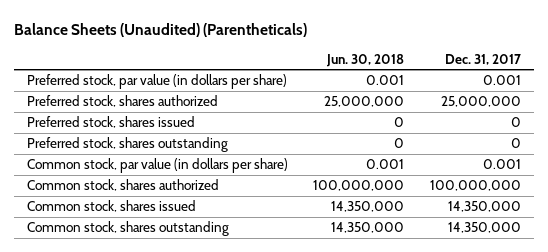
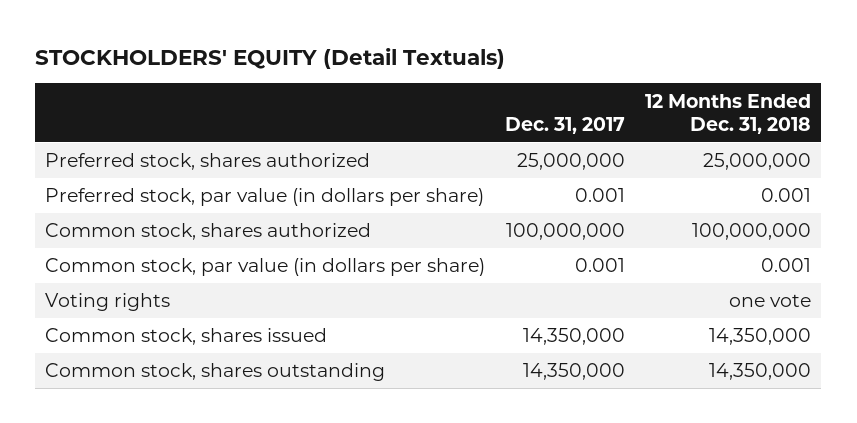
- Balance Sheets (Unaudited) (Parentheticals)
+ STOCKHOLDERS' EQUITY (Detail Textuals)
- | Jun. 30, 2018 | Dec. 31, 2017
+ | Dec. 31, 2017 | 12 Months Ended Dec. 31, 2018
- Preferred stock, shares issued | 0 | 0
- Preferred stock, shares outstanding | 0 | 0
moved down: Preferred stock, par value (in dollars per share) | 0.001 | 0.001
moved down: Common stock, par value (in dollars per share) | 0.001 | 0.001
+ Voting rights | | one vote

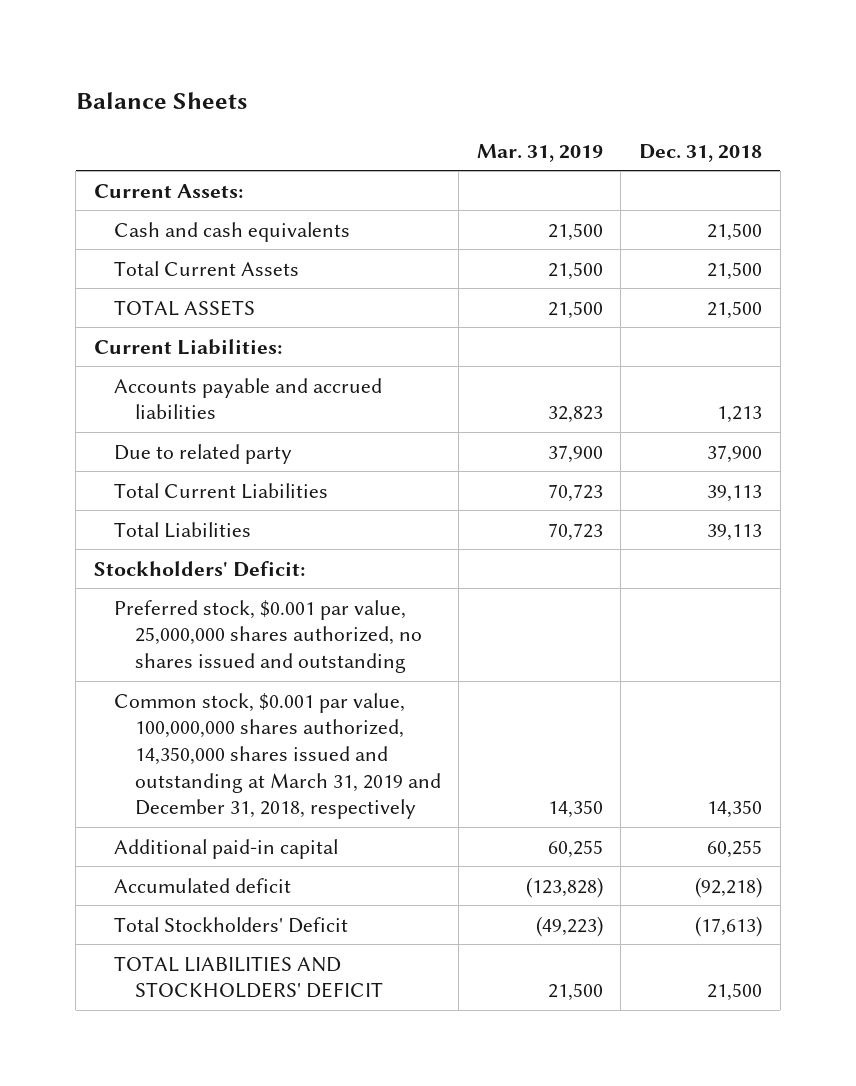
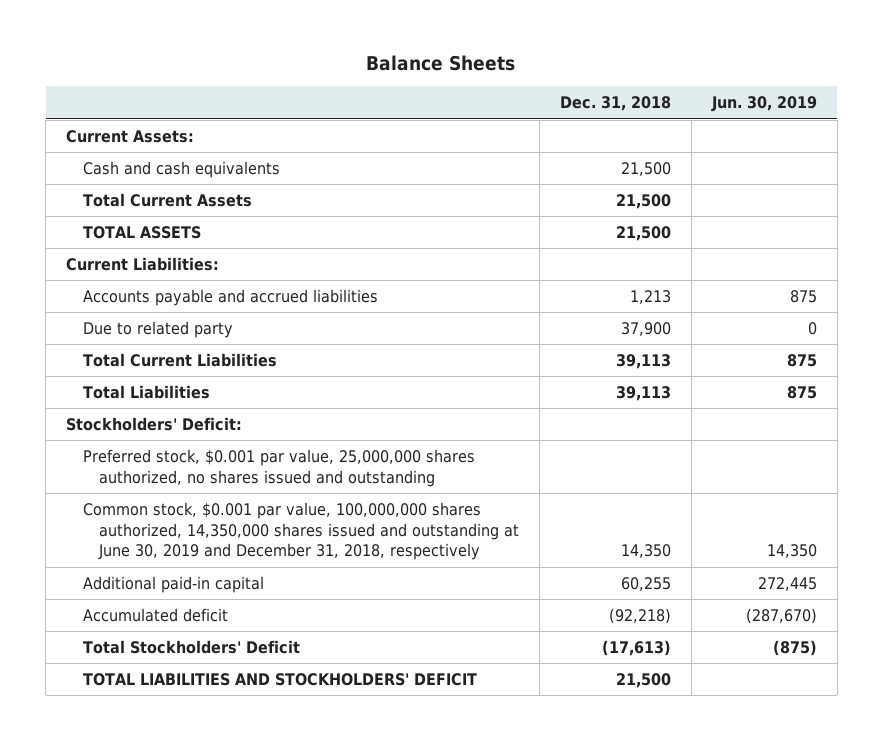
- | Mar. 31, 2019 | Dec. 31, 2018
+ | Dec. 31, 2018 | Jun. 30, 2019
- Common stock, $0.001 par value, 100,000,000 shares authorized, 14,350,000 shares issued and outstanding at March 31, 2019 and December 31, 2018, respectively | 14,350 | 14,350
+ Common stock, $0.001 par value, 100,000,000 shares authorized, 14,350,000 shares issued and outstanding at June 30, 2019 and December 31, 2018, respectively | 14,350 | 14,350

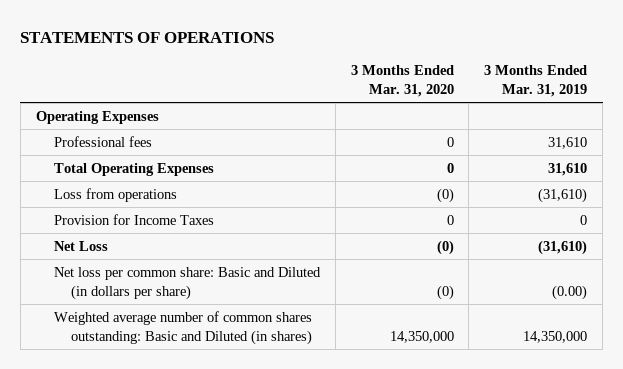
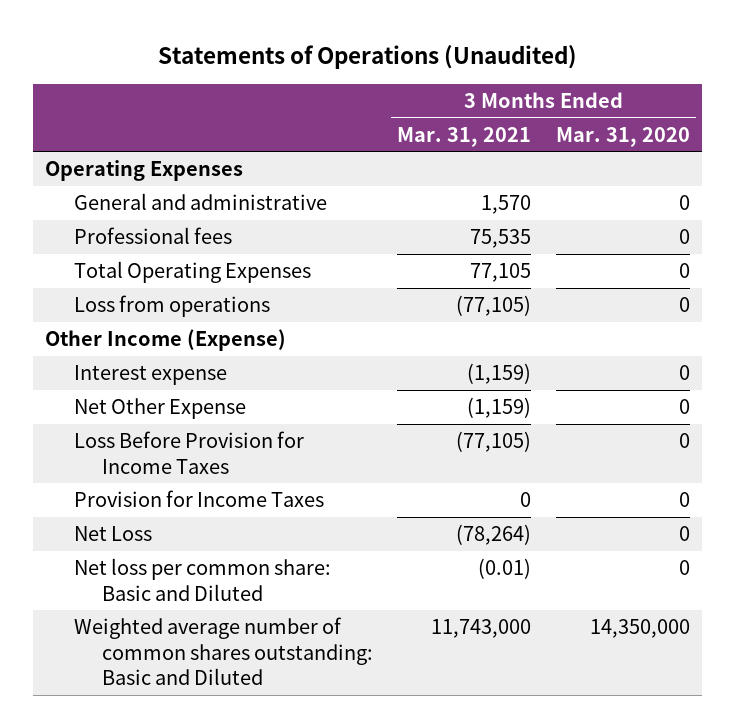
- STATEMENTS OF OPERATIONS
+ Statements of Operations (Unaudited)
- | 3 Months Ended Mar. 31, 2020 | 3 Months Ended Mar. 31, 2019
+ | 3 Months Ended Mar. 31, 2021 | 3 Months Ended Mar. 31, 2020
+ General and administrative | 1,570 | 0
- Loss from operations | (0) | (31,610)
+ Loss from operations | (77,105) | 0
+ Other Income (Expense)
+ Interest expense | (1,159) | 0
+ Net Other Expense | (1,159) | 0
+ Loss Before Provision for Income Taxes | (77,105) | 0
- Net Loss | (0) | (31,610)
- Net loss per common share: Basic and Diluted (in dollars per share) | (0) | (0.00)
- Weighted average number of common shares outstanding: Basic and Diluted (in shares) | 14,350,000 | 14,350,000
+ Net Loss | (78,264) | 0
+ Net loss per common share: Basic and Diluted | (0.01) | 0
+ Weighted average number of common shares outstanding: Basic and Diluted | 11,743,000 | 14,350,000

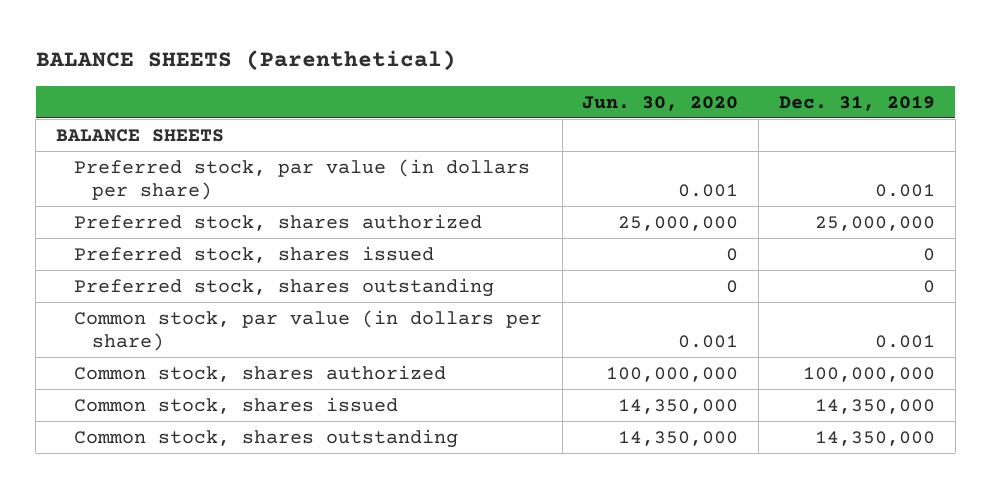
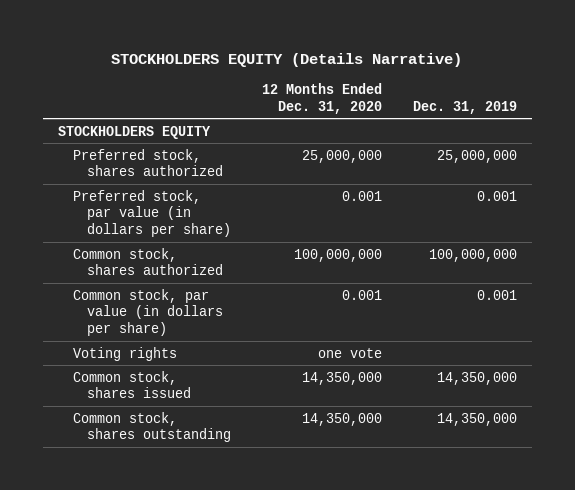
- BALANCE SHEETS (Parenthetical)
+ STOCKHOLDERS EQUITY (Details Narrative)
- | Jun. 30, 2020 | Dec. 31, 2019
+ | 12 Months Ended Dec. 31, 2020 | Dec. 31, 2019
- BALANCE SHEETS
+ STOCKHOLDERS EQUITY
- Preferred stock, shares issued | 0 | 0
- Preferred stock, shares outstanding | 0 | 0
moved down: Preferred stock, par value (in dollars per share) | 0.001 | 0.001
moved down: Common stock, par value (in dollars per share) | 0.001 | 0.001
+ Voting rights | one vote |

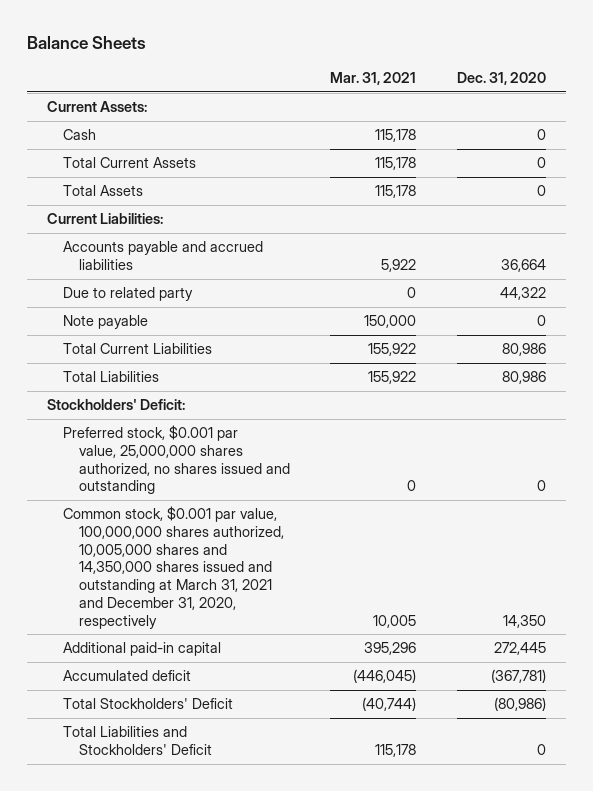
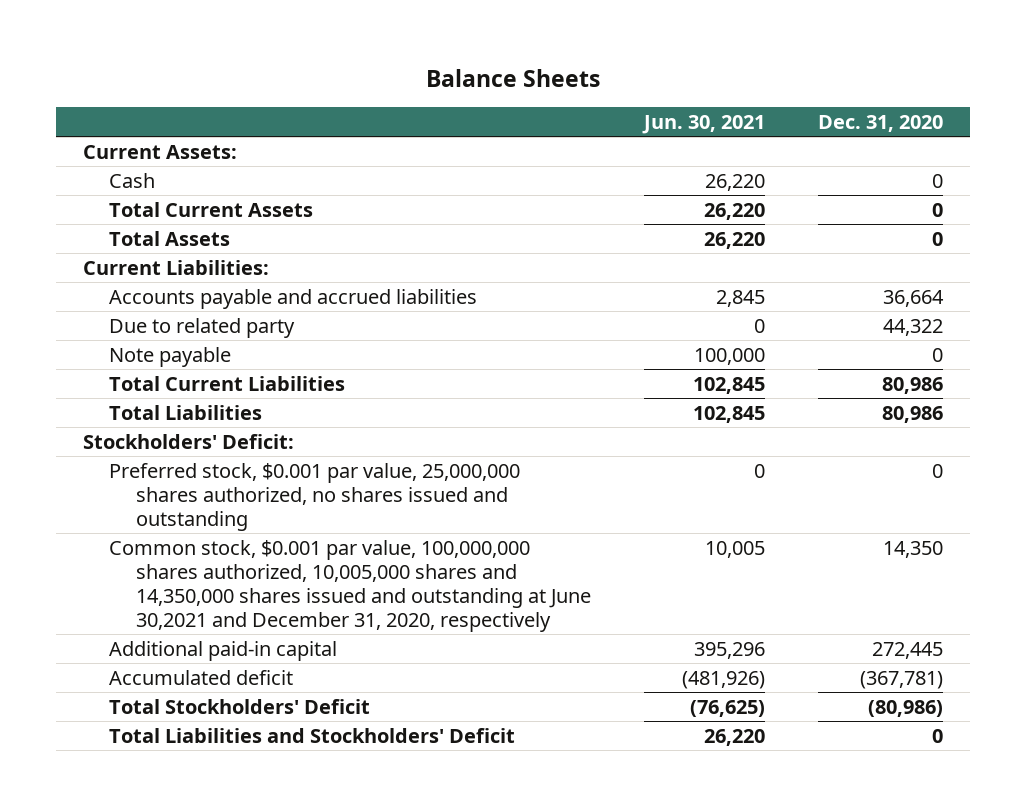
- | Mar. 31, 2021 | Dec. 31, 2020
+ | Jun. 30, 2021 | Dec. 31, 2020
- Common stock, $0.001 par value, 100,000,000 shares authorized, 10,005,000 shares and 14,350,000 shares issued and outstanding at March 31, 2021 and December 31, 2020, respectively | 10,005 | 14,350
+ Common stock, $0.001 par value, 100,000,000 shares authorized, 10,005,000 shares and 14,350,000 shares issued and outstanding at June 30,2021 and December 31, 2020, respectively | 10,005 | 14,350

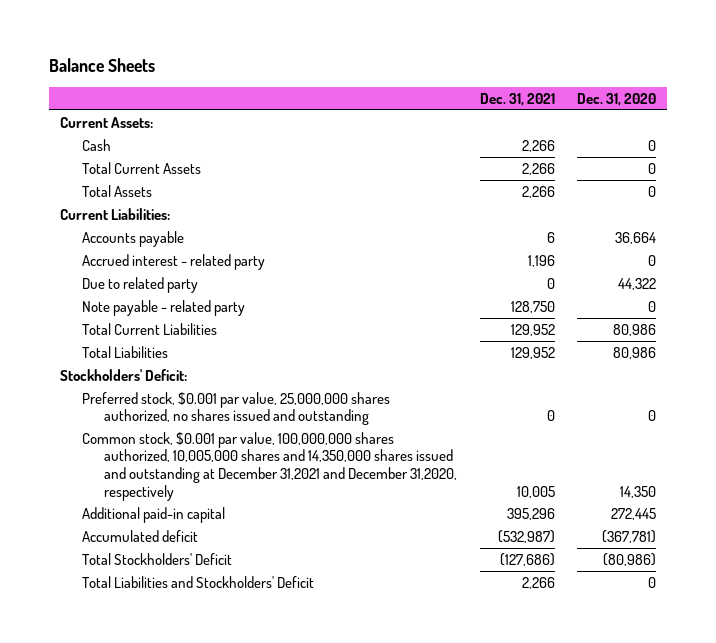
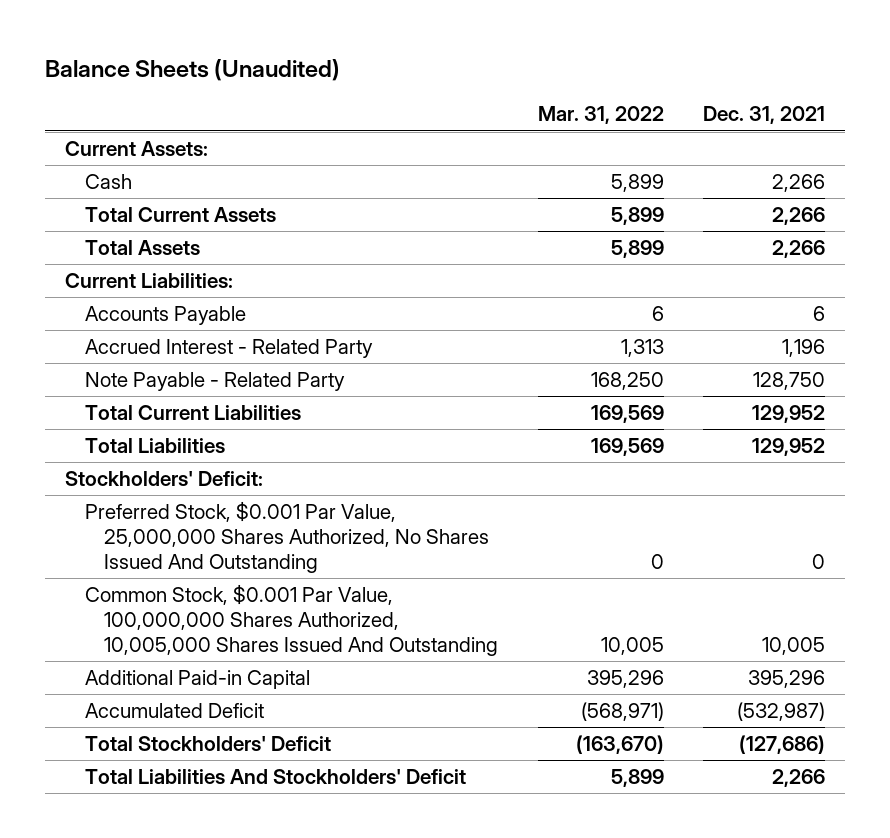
- Balance Sheets
+ Balance Sheets (Unaudited)
- | Dec. 31, 2021 | Dec. 31, 2020
+ | Mar. 31, 2022 | Dec. 31, 2021
- Accounts payable | 6 | 36,664
- Accrued interest - related party | 1,196 | 0
- Due to related party | 0 | 44,322
- Note payable - related party | 128,750 | 0
+ Accounts Payable | 6 | 6
+ Accrued Interest - Related Party | 1,313 | 1,196
+ Note Payable - Related Party | 168,250 | 128,750
- Preferred stock, $0.001 par value, 25,000,000 shares authorized, no shares issued and outstanding | 0 | 0
- Common stock, $0.001 par value, 100,000,000 shares authorized, 10,005,000 shares and 14,350,000 shares issued and outstanding at December 31,2021 and December 31,2020, respectively | 10,005 | 14,350
- Additional paid-in capital | 395,296 | 272,445
- Accumulated deficit | (532,987) | (367,781)
+ Preferred Stock, $0.001 Par Value, 25,000,000 Shares Authorized, No Shares Issued And Outstanding | 0 | 0
+ Common Stock, $0.001 Par Value, 100,000,000 Shares Authorized, 10,005,000 Shares Issued And Outstanding | 10,005 | 10,005
+ Additional Paid-in Capital | 395,296 | 395,296
+ Accumulated Deficit | (568,971) | (532,987)
- Total Liabilities and Stockholders' Deficit | 2,266 | 0
+ Total Liabilities And Stockholders' Deficit | 5,899 | 2,266

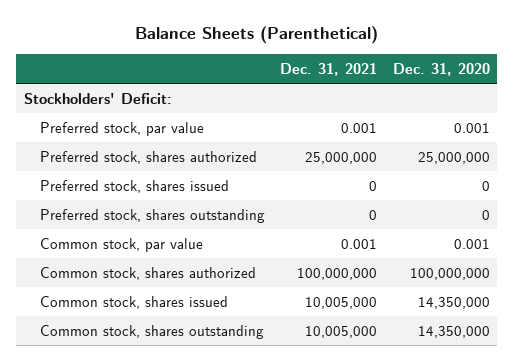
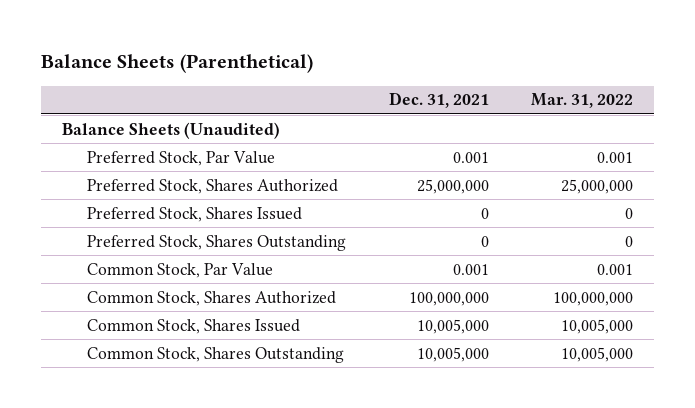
- | Dec. 31, 2021 | Dec. 31, 2020
+ | Dec. 31, 2021 | Mar. 31, 2022
- Stockholders' Deficit:
- Preferred stock, par value | 0.001 | 0.001
- Preferred stock, shares authorized | 25,000,000 | 25,000,000
- Preferred stock, shares issued | 0 | 0
- Preferred stock, shares outstanding | 0 | 0
- Common stock, par value | 0.001 | 0.001
- Common stock, shares authorized | 100,000,000 | 100,000,000
- Common stock, shares issued | 10,005,000 | 14,350,000
- Common stock, shares outstanding | 10,005,000 | 14,350,000
+ Balance Sheets (Unaudited)
+ Preferred Stock, Par Value | 0.001 | 0.001
+ Preferred Stock, Shares Authorized | 25,000,000 | 25,000,000
+ Preferred Stock, Shares Issued | 0 | 0
+ Preferred Stock, Shares Outstanding | 0 | 0
+ Common Stock, Par Value | 0.001 | 0.001
+ Common Stock, Shares Authorized | 100,000,000 | 100,000,000
+ Common Stock, Shares Issued | 10,005,000 | 10,005,000
+ Common Stock, Shares Outstanding | 10,005,000 | 10,005,000

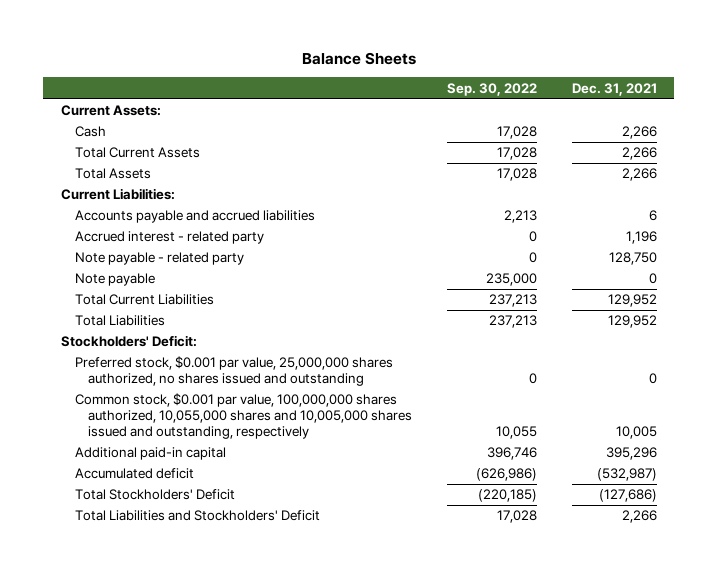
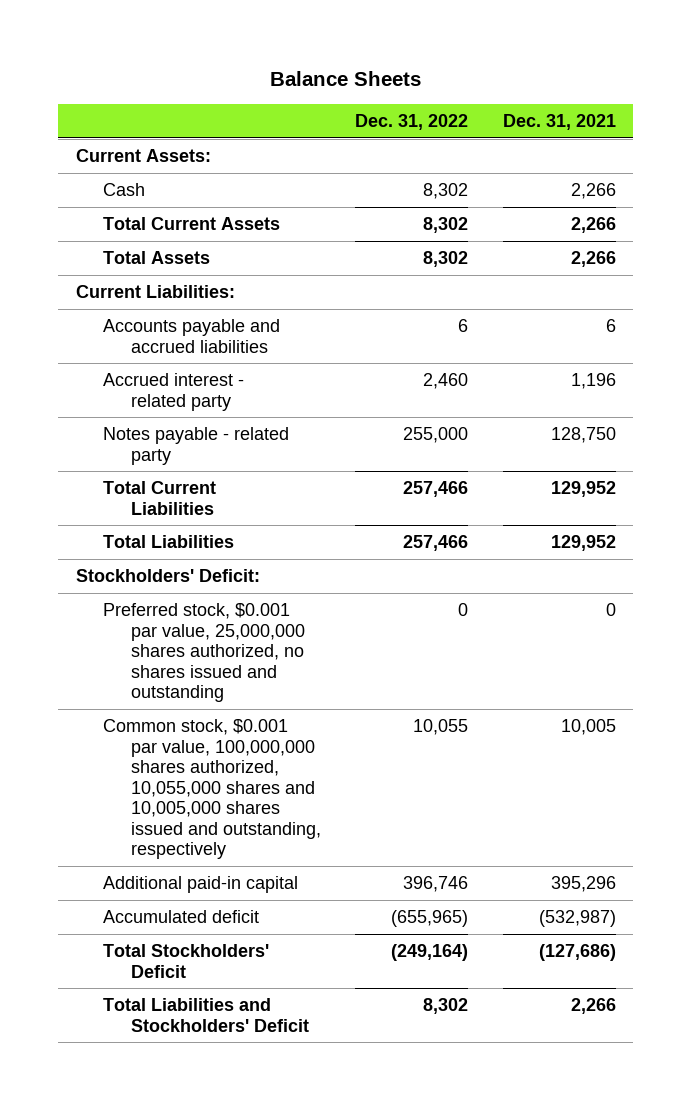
- | Sep. 30, 2022 | Dec. 31, 2021
+ | Dec. 31, 2022 | Dec. 31, 2021
- Note payable - related party | 0 | 128,750
- Note payable | 235,000 | 0
+ Notes payable - related party | 255,000 | 128,750

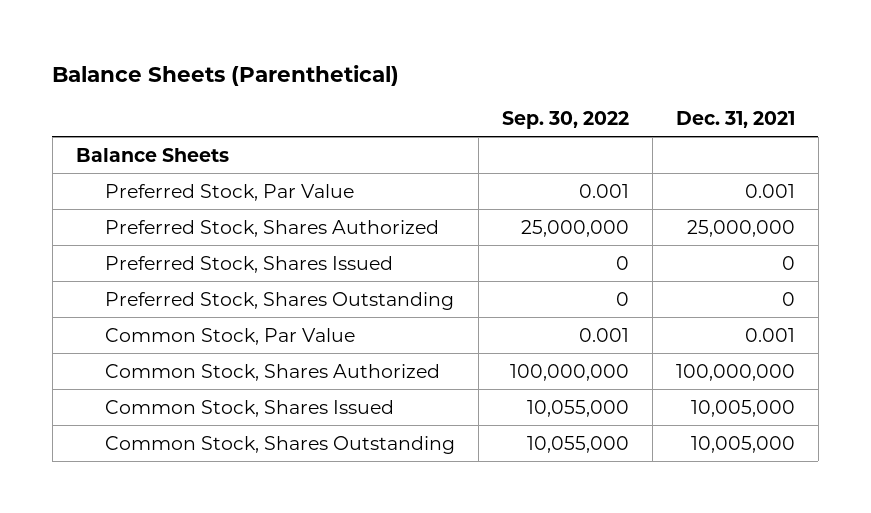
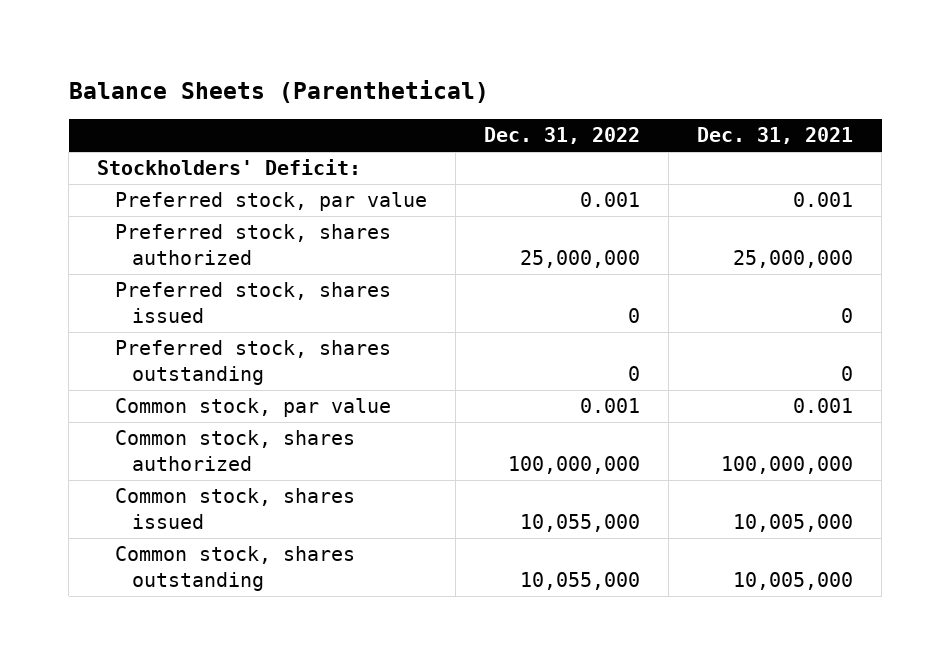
- | Sep. 30, 2022 | Dec. 31, 2021
+ | Dec. 31, 2022 | Dec. 31, 2021
- Balance Sheets
- Preferred Stock, Par Value | 0.001 | 0.001
- Preferred Stock, Shares Authorized | 25,000,000 | 25,000,000
- Preferred Stock, Shares Issued | 0 | 0
- Preferred Stock, Shares Outstanding | 0 | 0
- Common Stock, Par Value | 0.001 | 0.001
- Common Stock, Shares Authorized | 100,000,000 | 100,000,000
- Common Stock, Shares Issued | 10,055,000 | 10,005,000
- Common Stock, Shares Outstanding | 10,055,000 | 10,005,000
+ Stockholders' Deficit:
+ Preferred stock, par value | 0.001 | 0.001
+ Preferred stock, shares authorized | 25,000,000 | 25,000,000
+ Preferred stock, shares issued | 0 | 0
+ Preferred stock, shares outstanding | 0 | 0
+ Common stock, par value | 0.001 | 0.001
+ Common stock, shares authorized | 100,000,000 | 100,000,000
+ Common stock, shares issued | 10,055,000 | 10,005,000
+ Common stock, shares outstanding | 10,055,000 | 10,005,000

